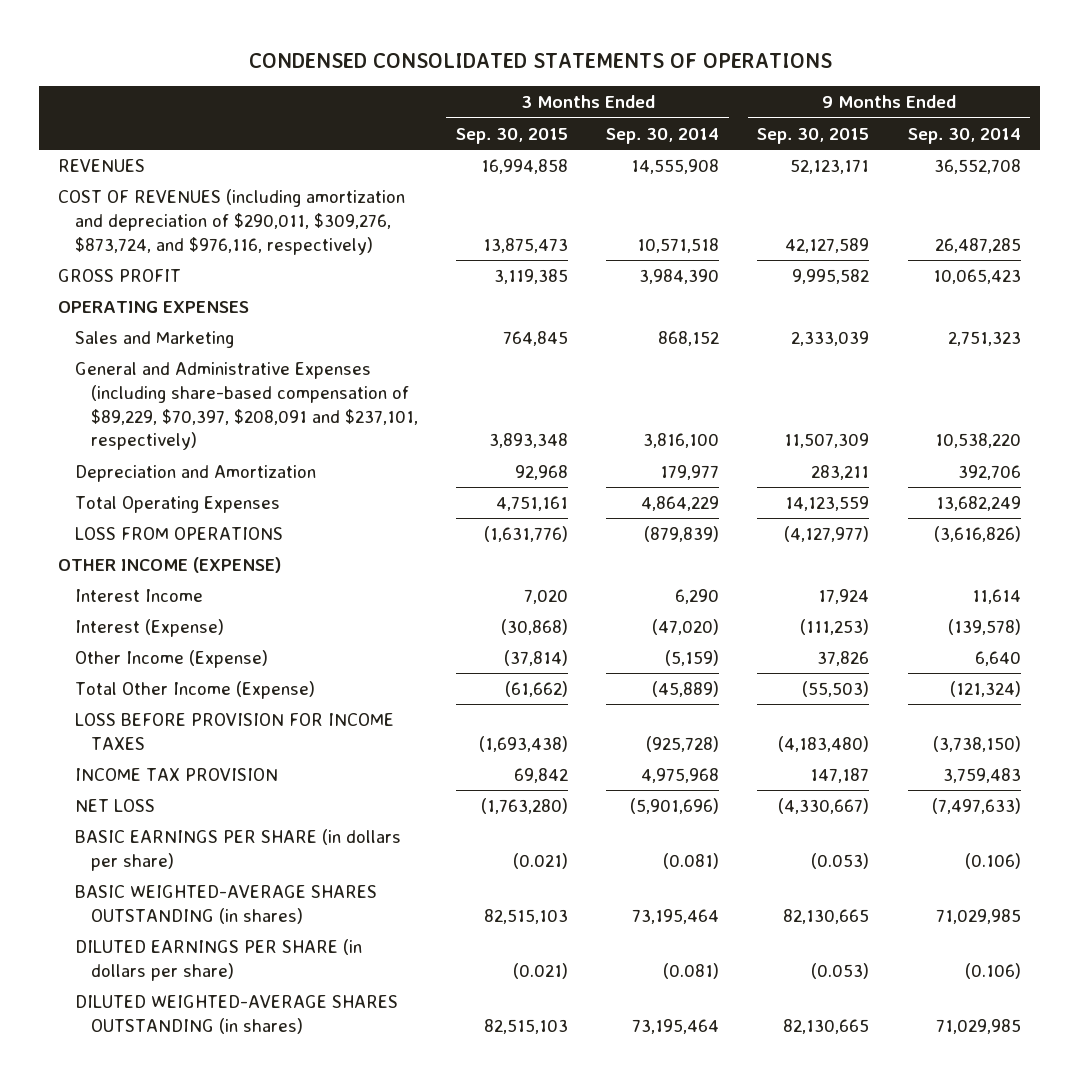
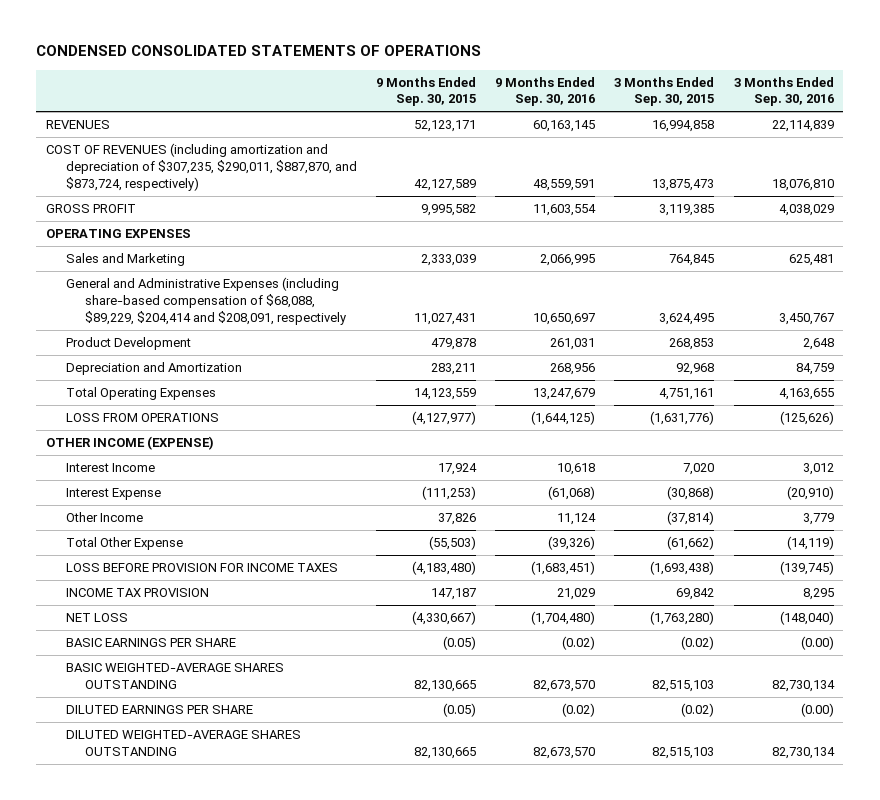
- | 3 Months Ended Sep. 30, 2015 | 3 Months Ended Sep. 30, 2014 | 9 Months Ended Sep. 30, 2015 | 9 Months Ended Sep. 30, 2014
+ | 9 Months Ended Sep. 30, 2015 | 9 Months Ended Sep. 30, 2016 | 3 Months Ended Sep. 30, 2015 | 3 Months Ended Sep. 30, 2016
- COST OF REVENUES (including amortization and depreciation of $290,011, $309,276, $873,724, and $976,116, respectively) | 13,875,473 | 10,571,518 | 42,127,589 | 26,487,285
+ COST OF REVENUES (including amortization and depreciation of $307,235, $290,011, $887,870, and $873,724, respectively) | 42,127,589 | 48,559,591 | 13,875,473 | 18,076,810
- General and Administrative Expenses (including share-based compensation of $89,229, $70,397, $208,091 and $237,101, respectively) | 3,893,348 | 3,816,100 | 11,507,309 | 10,538,220
+ General and Administrative Expenses (including share-based compensation of $68,088, $89,229, $204,414 and $208,091, respectively | 11,027,431 | 10,650,697 | 3,624,495 | 3,450,767
+ Product Development | 479,878 | 261,031 | 268,853 | 2,648
- Interest (Expense) | (30,868) | (47,020) | (111,253) | (139,578)
- Other Income (Expense) | (37,814) | (5,159) | 37,826 | 6,640
- Total Other Income (Expense) | (61,662) | (45,889) | (55,503) | (121,324)
+ Interest Expense | (111,253) | (61,068) | (30,868) | (20,910)
+ Other Income | 37,826 | 11,124 | (37,814) | 3,779
+ Total Other Expense | (55,503) | (39,326) | (61,662) | (14,119)
- BASIC EARNINGS PER SHARE (in dollars per share) | (0.021) | (0.081) | (0.053) | (0.106)
- BASIC WEIGHTED-AVERAGE SHARES OUTSTANDING (in shares) | 82,515,103 | 73,195,464 | 82,130,665 | 71,029,985
- DILUTED EARNINGS PER SHARE (in dollars per share) | (0.021) | (0.081) | (0.053) | (0.106)
- DILUTED WEIGHTED-AVERAGE SHARES OUTSTANDING (in shares) | 82,515,103 | 73,195,464 | 82,130,665 | 71,029,985
+ BASIC EARNINGS PER SHARE | (0.05) | (0.02) | (0.02) | (0.00)
+ BASIC WEIGHTED-AVERAGE SHARES OUTSTANDING | 82,130,665 | 82,673,570 | 82,515,103 | 82,730,134
+ DILUTED EARNINGS PER SHARE | (0.05) | (0.02) | (0.02) | (0.00)
+ DILUTED WEIGHTED-AVERAGE SHARES OUTSTANDING | 82,130,665 | 82,673,570 | 82,515,103 | 82,730,134

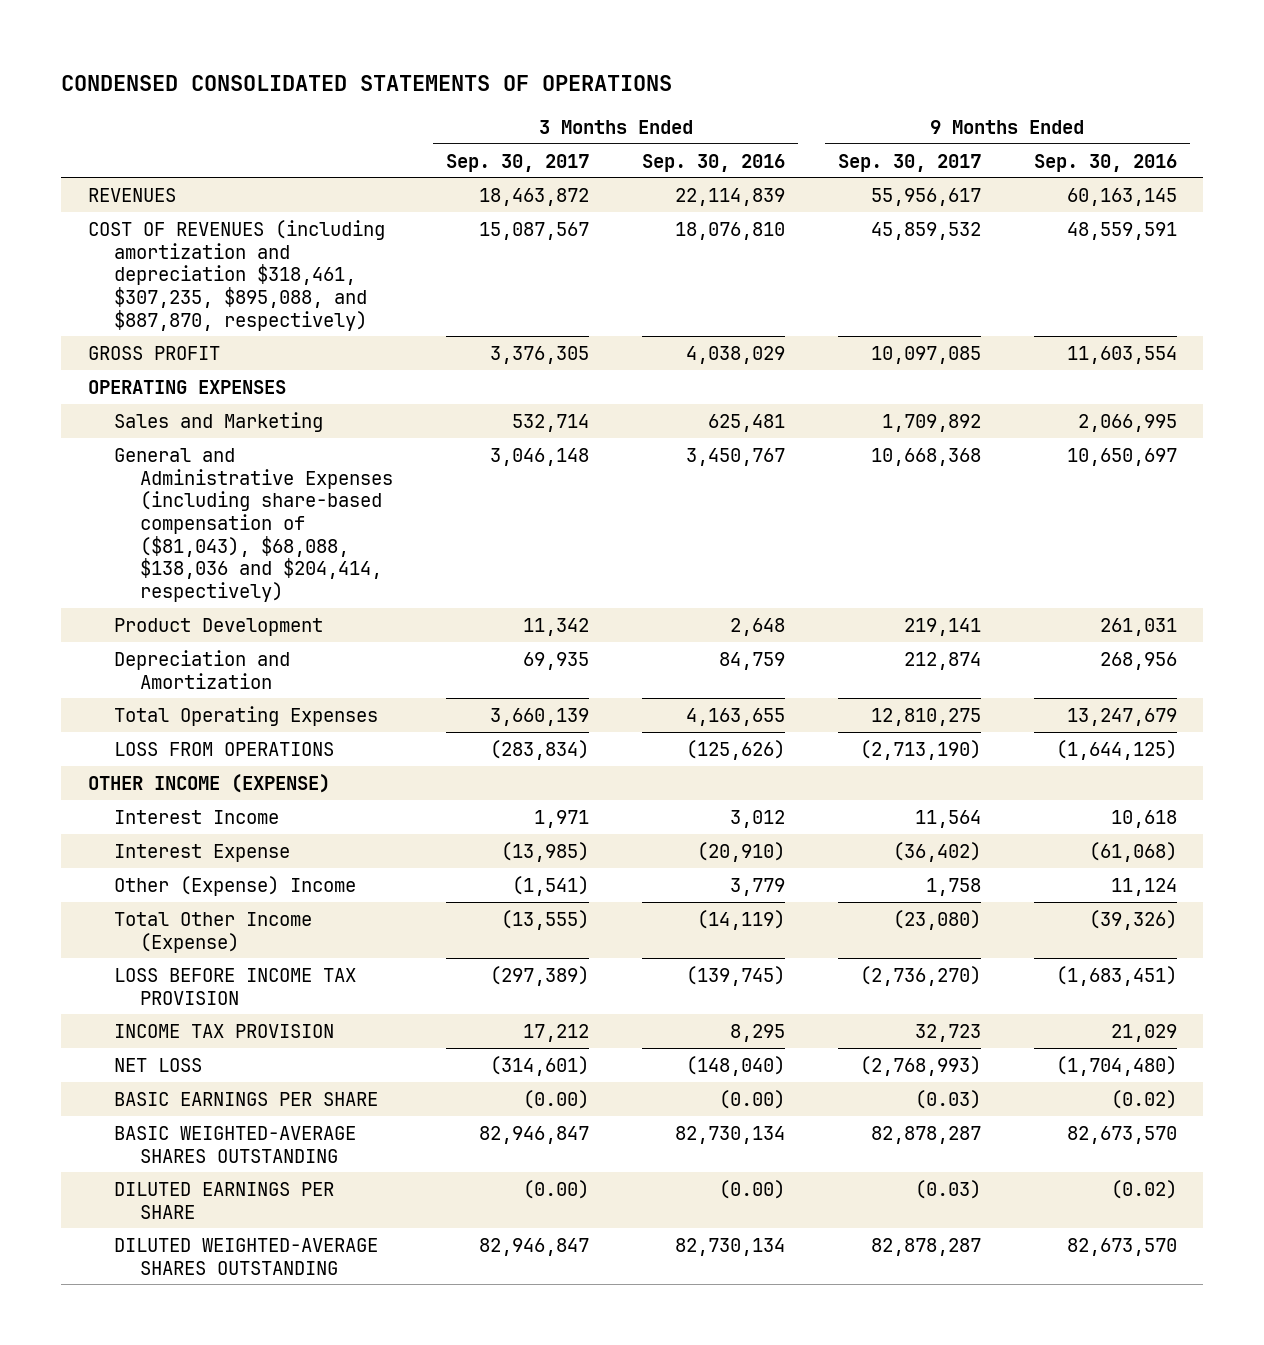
- | 9 Months Ended Sep. 30, 2015 | 9 Months Ended Sep. 30, 2016 | 3 Months Ended Sep. 30, 2015 | 3 Months Ended Sep. 30, 2016
+ | 3 Months Ended Sep. 30, 2017 | 3 Months Ended Sep. 30, 2016 | 9 Months Ended Sep. 30, 2017 | 9 Months Ended Sep. 30, 2016
- COST OF REVENUES (including amortization and depreciation of $307,235, $290,011, $887,870, and $873,724, respectively) | 42,127,589 | 48,559,591 | 13,875,473 | 18,076,810
+ COST OF REVENUES (including amortization and depreciation $318,461, $307,235, $895,088, and $887,870, respectively) | 15,087,567 | 18,076,810 | 45,859,532 | 48,559,591
- General and Administrative Expenses (including share-based compensation of $68,088, $89,229, $204,414 and $208,091, respectively | 11,027,431 | 10,650,697 | 3,624,495 | 3,450,767
+ General and Administrative Expenses (including share-based compensation of ($81,043), $68,088, $138,036 and $204,414, respectively) | 3,046,148 | 3,450,767 | 10,668,368 | 10,650,697
- Other Income | 37,826 | 11,124 | (37,814) | 3,779
- Total Other Expense | (55,503) | (39,326) | (61,662) | (14,119)
- LOSS BEFORE PROVISION FOR INCOME TAXES | (4,183,480) | (1,683,451) | (1,693,438) | (139,745)
+ Other (Expense) Income | (1,541) | 3,779 | 1,758 | 11,124
+ Total Other Income (Expense) | (13,555) | (14,119) | (23,080) | (39,326)
+ LOSS BEFORE INCOME TAX PROVISION | (297,389) | (139,745) | (2,736,270) | (1,683,451)

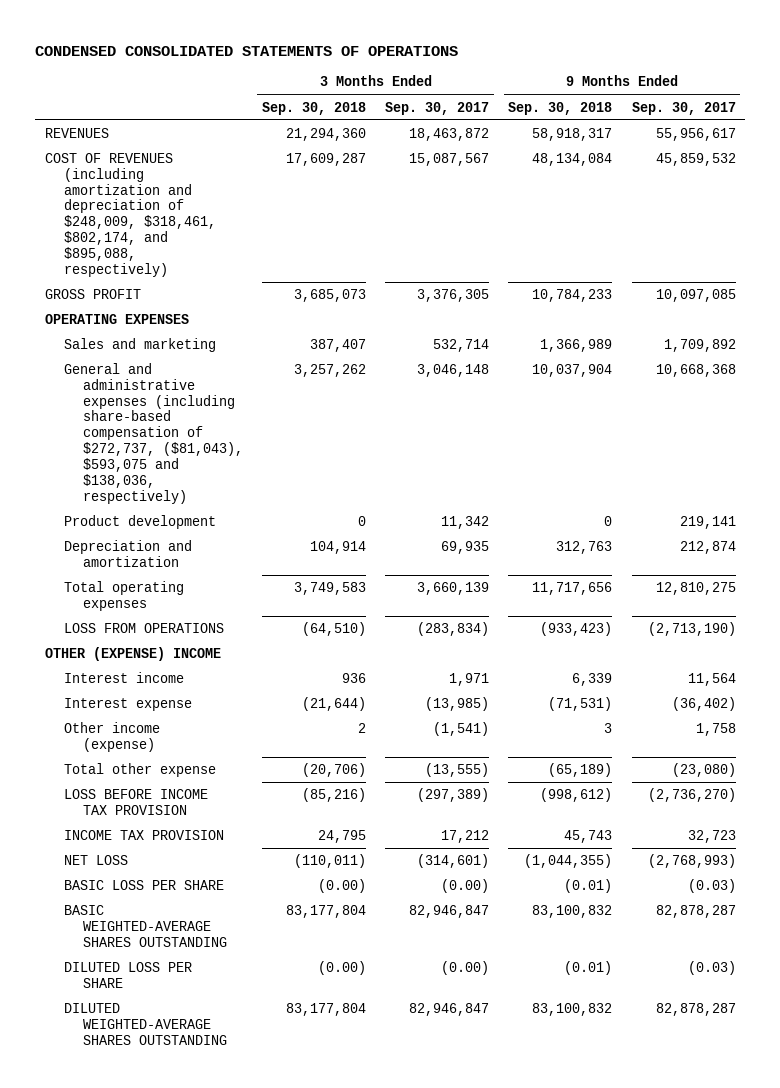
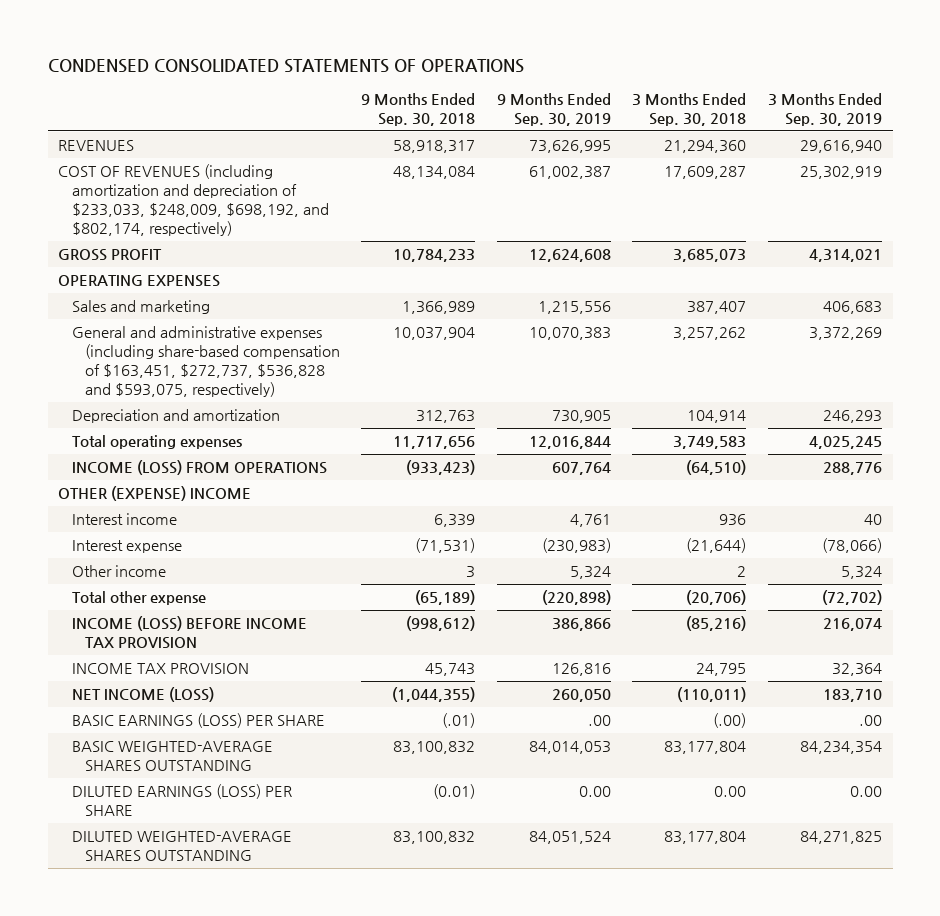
- | 3 Months Ended Sep. 30, 2018 | 3 Months Ended Sep. 30, 2017 | 9 Months Ended Sep. 30, 2018 | 9 Months Ended Sep. 30, 2017
+ | 9 Months Ended Sep. 30, 2018 | 9 Months Ended Sep. 30, 2019 | 3 Months Ended Sep. 30, 2018 | 3 Months Ended Sep. 30, 2019
- COST OF REVENUES (including amortization and depreciation of $248,009, $318,461, $802,174, and $895,088, respectively) | 17,609,287 | 15,087,567 | 48,134,084 | 45,859,532
+ COST OF REVENUES (including amortization and depreciation of $233,033, $248,009, $698,192, and $802,174, respectively) | 48,134,084 | 61,002,387 | 17,609,287 | 25,302,919
- General and administrative expenses (including share-based compensation of $272,737, ($81,043), $593,075 and $138,036, respectively) | 3,257,262 | 3,046,148 | 10,037,904 | 10,668,368
- Product development | 0 | 11,342 | 0 | 219,141
+ General and administrative expenses (including share-based compensation of $163,451, $272,737, $536,828 and $593,075, respectively) | 10,037,904 | 10,070,383 | 3,257,262 | 3,372,269
- LOSS FROM OPERATIONS | (64,510) | (283,834) | (933,423) | (2,713,190)
+ INCOME (LOSS) FROM OPERATIONS | (933,423) | 607,764 | (64,510) | 288,776
- Other income (expense) | 2 | (1,541) | 3 | 1,758
+ Other income | 3 | 5,324 | 2 | 5,324
- LOSS BEFORE INCOME TAX PROVISION | (85,216) | (297,389) | (998,612) | (2,736,270)
+ INCOME (LOSS) BEFORE INCOME TAX PROVISION | (998,612) | 386,866 | (85,216) | 216,074
- NET LOSS | (110,011) | (314,601) | (1,044,355) | (2,768,993)
- BASIC LOSS PER SHARE | (0.00) | (0.00) | (0.01) | (0.03)
+ NET INCOME (LOSS) | (1,044,355) | 260,050 | (110,011) | 183,710
+ BASIC EARNINGS (LOSS) PER SHARE | (.01) | .00 | (.00) | .00
- DILUTED LOSS PER SHARE | (0.00) | (0.00) | (0.01) | (0.03)
+ DILUTED EARNINGS (LOSS) PER SHARE | (0.01) | 0.00 | 0.00 | 0.00

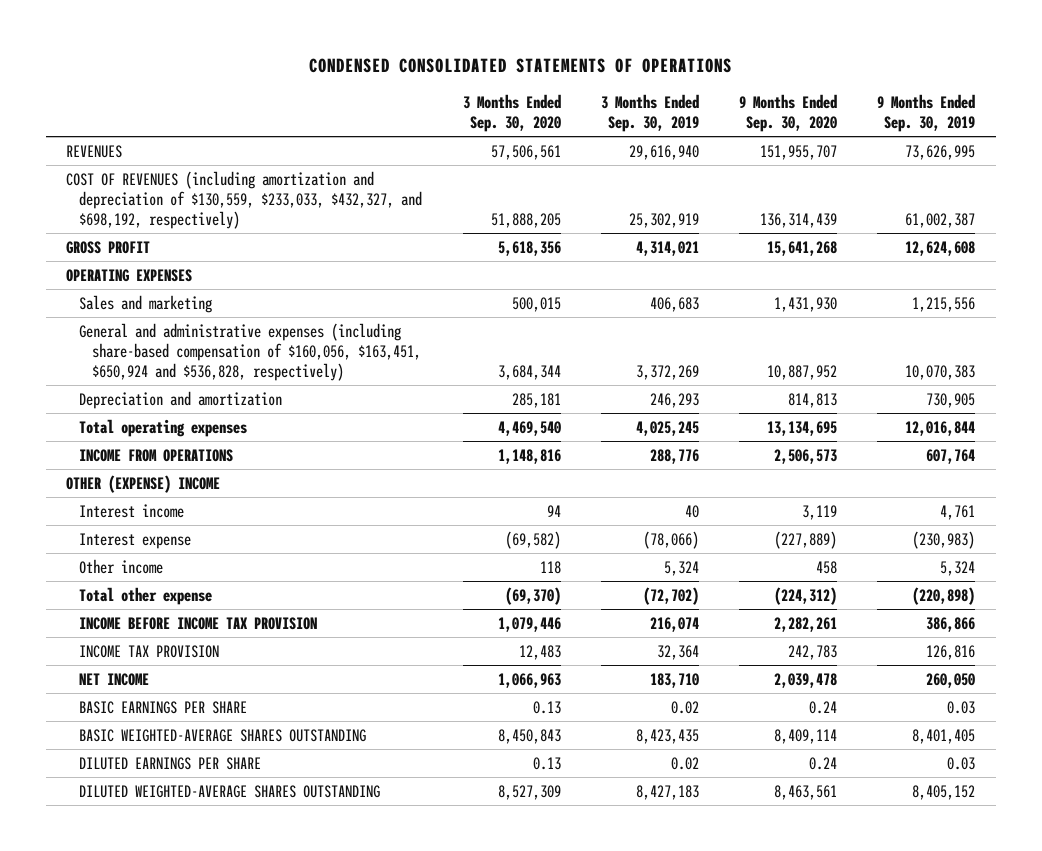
- | 9 Months Ended Sep. 30, 2018 | 9 Months Ended Sep. 30, 2019 | 3 Months Ended Sep. 30, 2018 | 3 Months Ended Sep. 30, 2019
+ | 3 Months Ended Sep. 30, 2020 | 3 Months Ended Sep. 30, 2019 | 9 Months Ended Sep. 30, 2020 | 9 Months Ended Sep. 30, 2019
- COST OF REVENUES (including amortization and depreciation of $233,033, $248,009, $698,192, and $802,174, respectively) | 48,134,084 | 61,002,387 | 17,609,287 | 25,302,919
+ COST OF REVENUES (including amortization and depreciation of $130,559, $233,033, $432,327, and $698,192, respectively) | 51,888,205 | 25,302,919 | 136,314,439 | 61,002,387
- General and administrative expenses (including share-based compensation of $163,451, $272,737, $536,828 and $593,075, respectively) | 10,037,904 | 10,070,383 | 3,257,262 | 3,372,269
+ General and administrative expenses (including share-based compensation of $160,056, $163,451, $650,924 and $536,828, respectively) | 3,684,344 | 3,372,269 | 10,887,952 | 10,070,383
- INCOME (LOSS) FROM OPERATIONS | (933,423) | 607,764 | (64,510) | 288,776
+ INCOME FROM OPERATIONS | 1,148,816 | 288,776 | 2,506,573 | 607,764
- INCOME (LOSS) BEFORE INCOME TAX PROVISION | (998,612) | 386,866 | (85,216) | 216,074
+ INCOME BEFORE INCOME TAX PROVISION | 1,079,446 | 216,074 | 2,282,261 | 386,866
- NET INCOME (LOSS) | (1,044,355) | 260,050 | (110,011) | 183,710
- BASIC EARNINGS (LOSS) PER SHARE | (.01) | .00 | (.00) | .00
- BASIC WEIGHTED-AVERAGE SHARES OUTSTANDING | 83,100,832 | 84,014,053 | 83,177,804 | 84,234,354
- DILUTED EARNINGS (LOSS) PER SHARE | (0.01) | 0.00 | 0.00 | 0.00
- DILUTED WEIGHTED-AVERAGE SHARES OUTSTANDING | 83,100,832 | 84,051,524 | 83,177,804 | 84,271,825
+ NET INCOME | 1,066,963 | 183,710 | 2,039,478 | 260,050
+ BASIC EARNINGS PER SHARE | 0.13 | 0.02 | 0.24 | 0.03
+ BASIC WEIGHTED-AVERAGE SHARES OUTSTANDING | 8,450,843 | 8,423,435 | 8,409,114 | 8,401,405
+ DILUTED EARNINGS PER SHARE | 0.13 | 0.02 | 0.24 | 0.03
+ DILUTED WEIGHTED-AVERAGE SHARES OUTSTANDING | 8,527,309 | 8,427,183 | 8,463,561 | 8,405,152

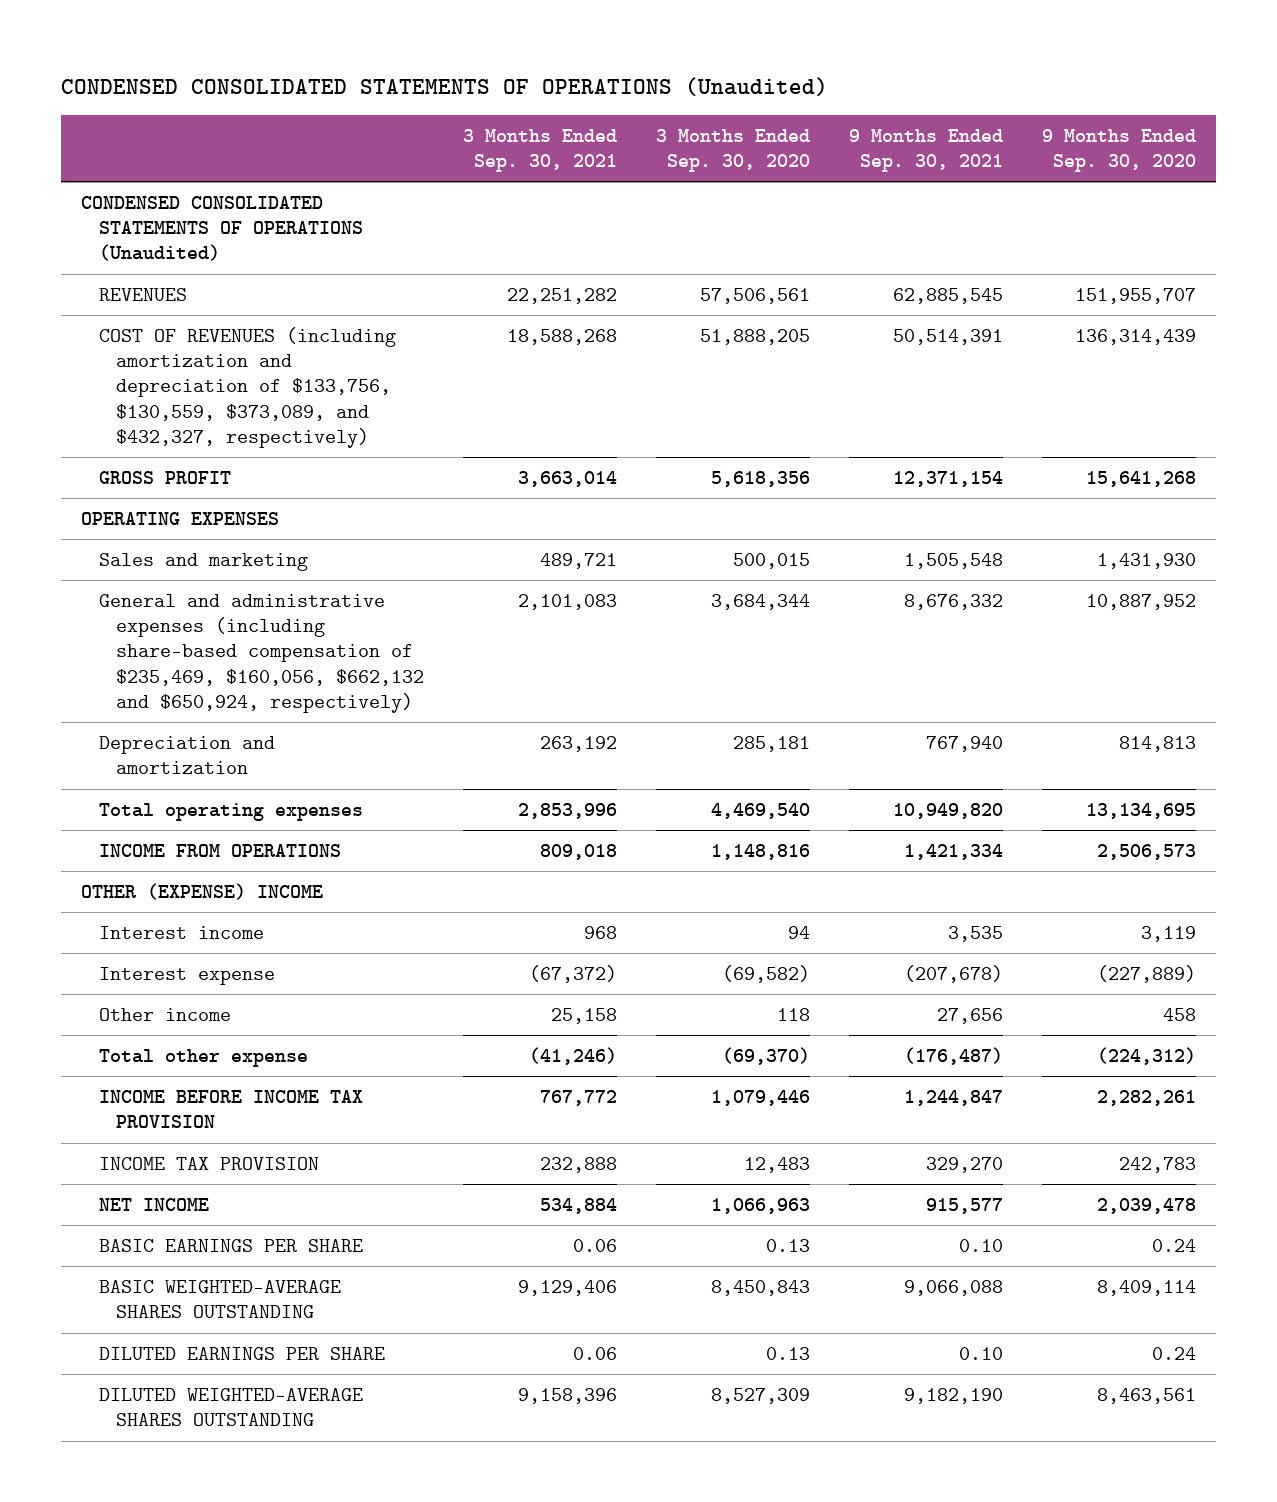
- CONDENSED CONSOLIDATED STATEMENTS OF OPERATIONS
+ CONDENSED CONSOLIDATED STATEMENTS OF OPERATIONS (Unaudited)
- | 3 Months Ended Sep. 30, 2020 | 3 Months Ended Sep. 30, 2019 | 9 Months Ended Sep. 30, 2020 | 9 Months Ended Sep. 30, 2019
+ | 3 Months Ended Sep. 30, 2021 | 3 Months Ended Sep. 30, 2020 | 9 Months Ended Sep. 30, 2021 | 9 Months Ended Sep. 30, 2020
+ CONDENSED CONSOLIDATED STATEMENTS OF OPERATIONS (Unaudited)
- COST OF REVENUES (including amortization and depreciation of $130,559, $233,033, $432,327, and $698,192, respectively) | 51,888,205 | 25,302,919 | 136,314,439 | 61,002,387
+ COST OF REVENUES (including amortization and depreciation of $133,756, $130,559, $373,089, and $432,327, respectively) | 18,588,268 | 51,888,205 | 50,514,391 | 136,314,439
- General and administrative expenses (including share-based compensation of $160,056, $163,451, $650,924 and $536,828, respectively) | 3,684,344 | 3,372,269 | 10,887,952 | 10,070,383
+ General and administrative expenses (including share-based compensation of $235,469, $160,056, $662,132 and $650,924, respectively) | 2,101,083 | 3,684,344 | 8,676,332 | 10,887,952

